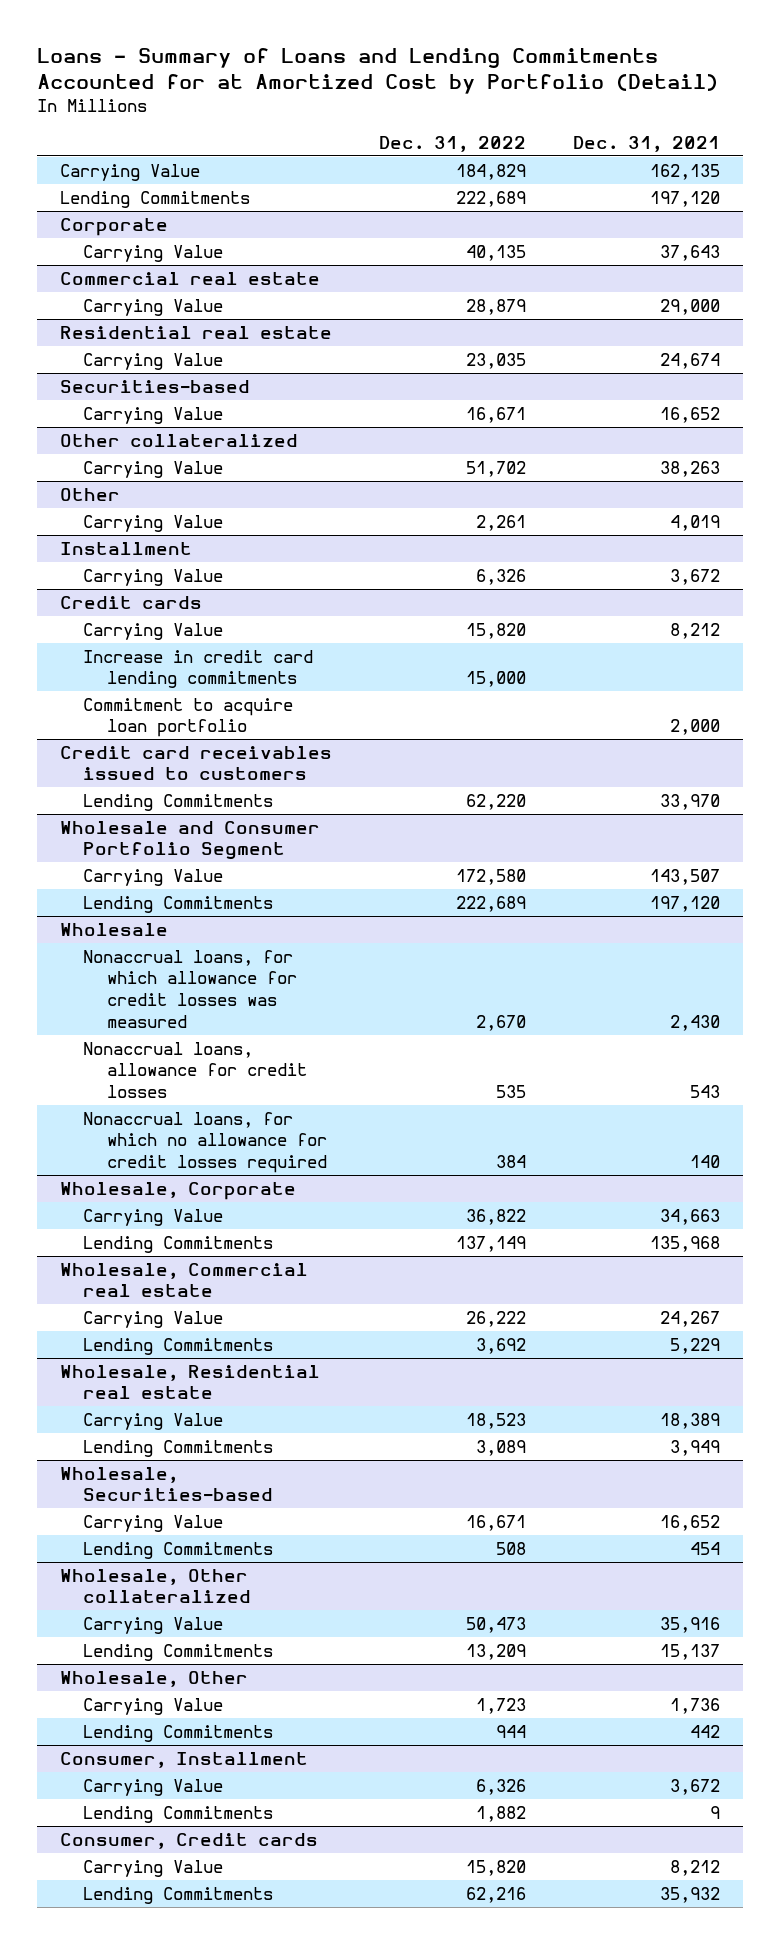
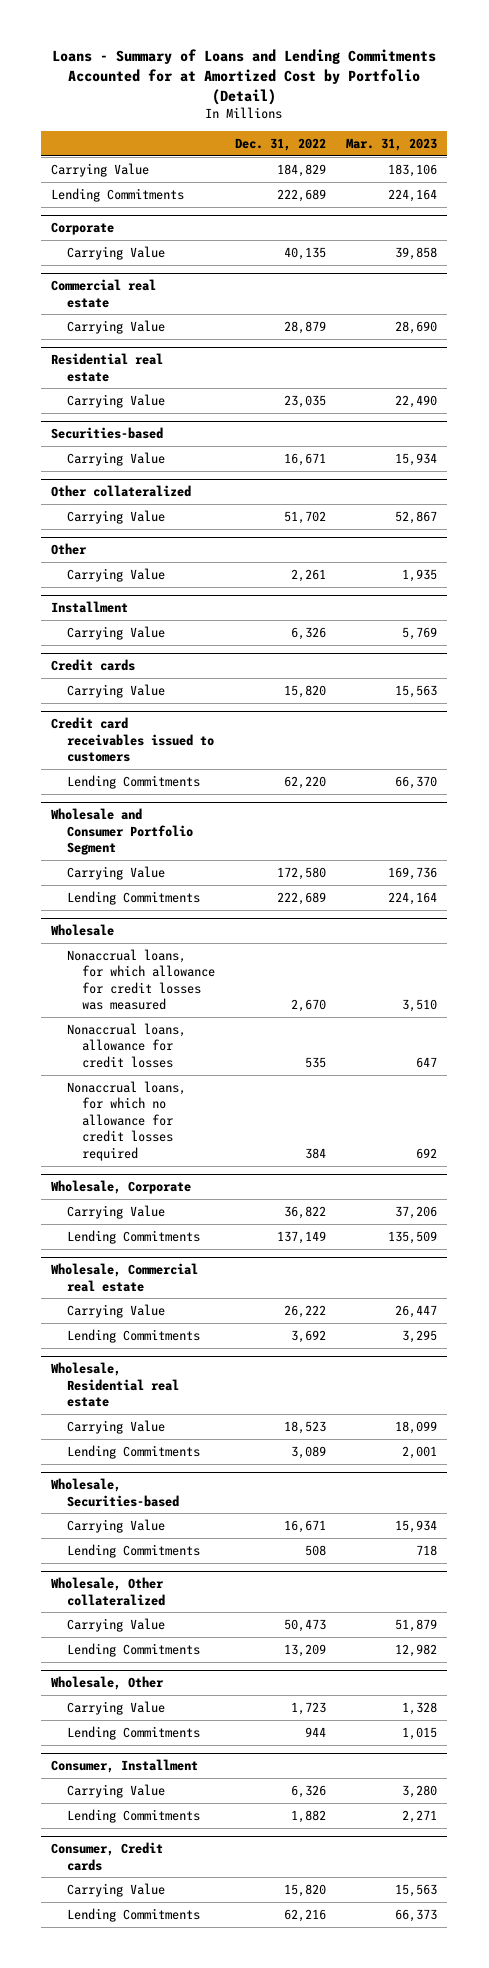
- | Dec. 31, 2022 | Dec. 31, 2021
+ | Dec. 31, 2022 | Mar. 31, 2023
@ Credit cards
- Increase in credit card lending commitments | 15,000 |
- Commitment to acquire loan portfolio | | 2,000

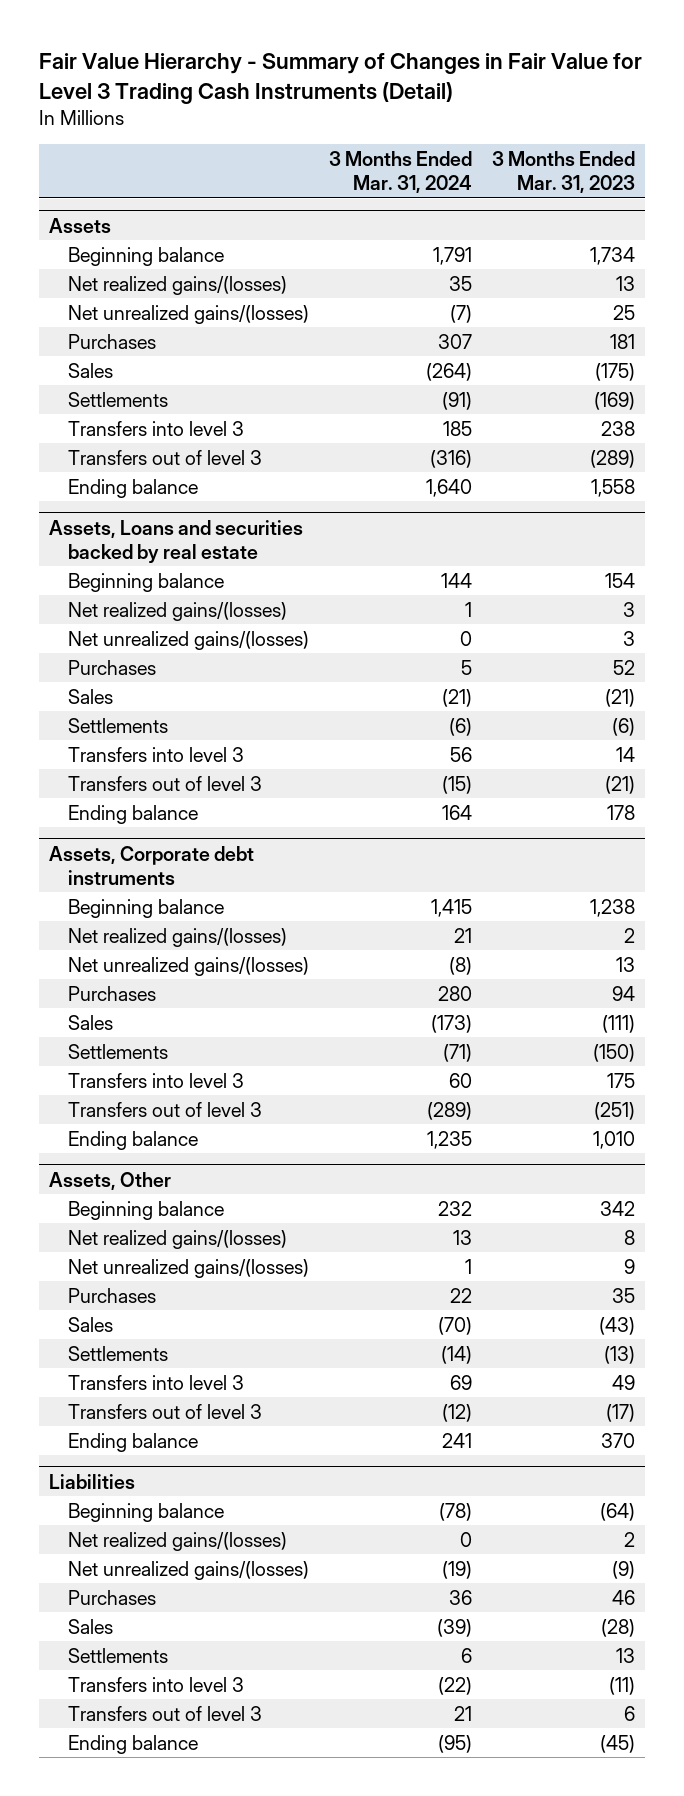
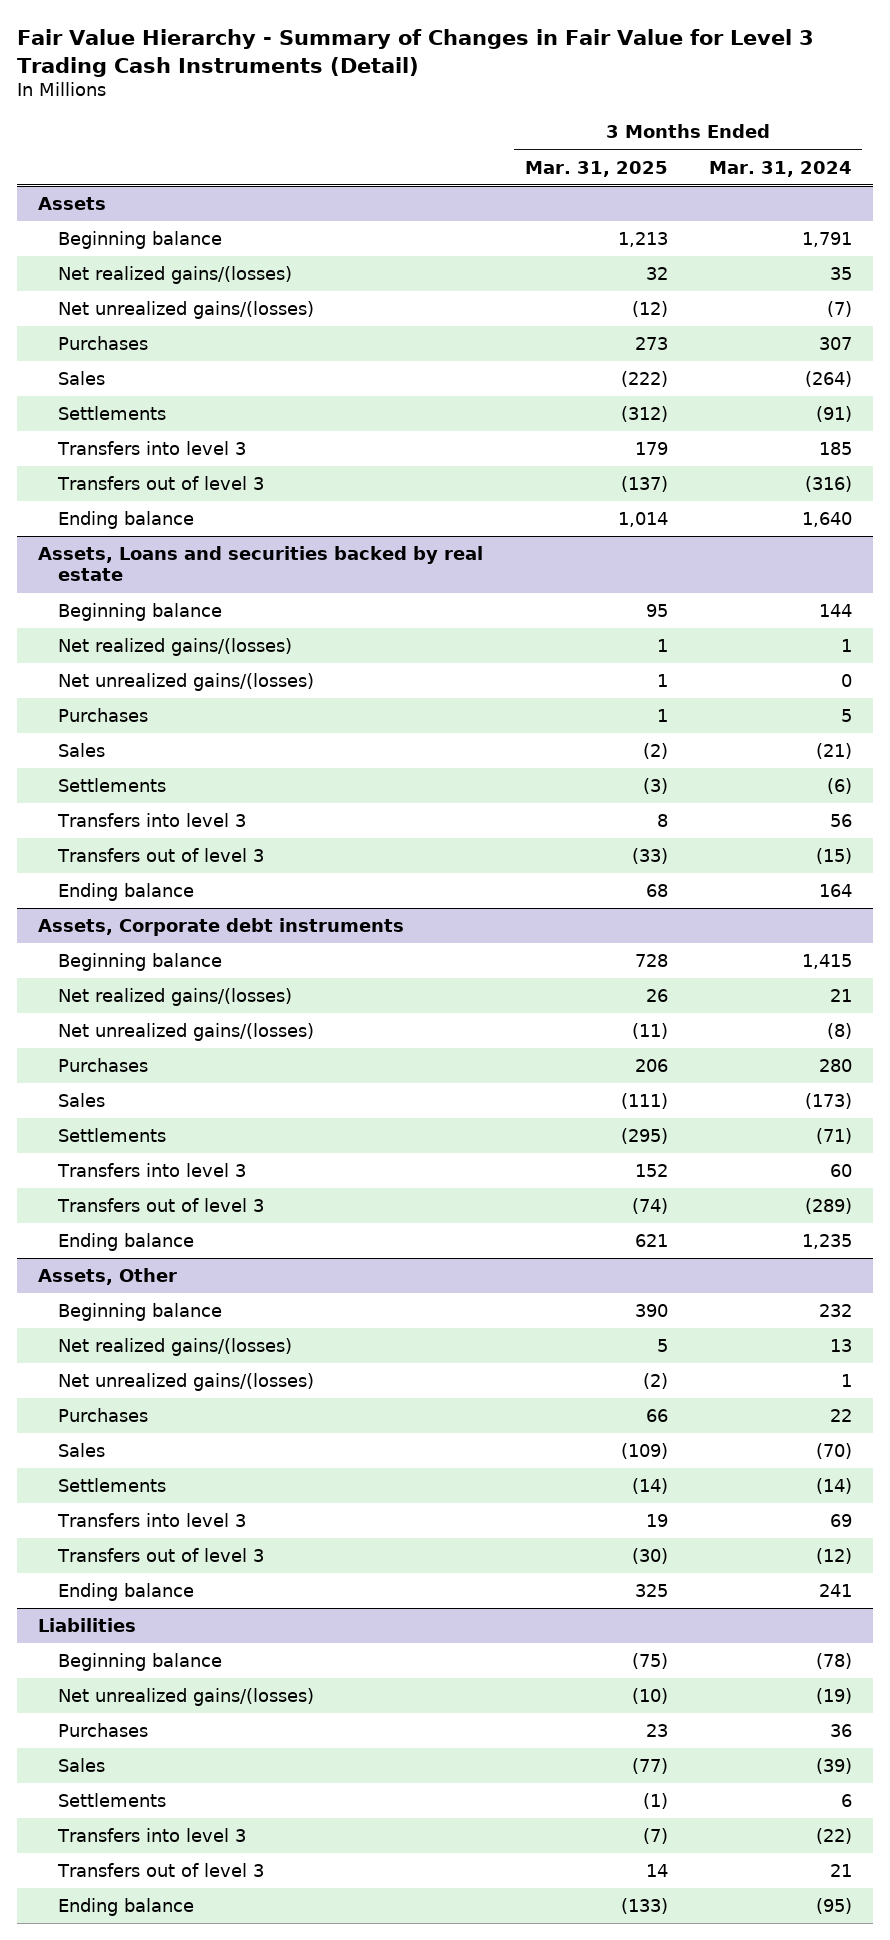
- | 3 Months Ended Mar. 31, 2024 | 3 Months Ended Mar. 31, 2023
+ | 3 Months Ended Mar. 31, 2025 | 3 Months Ended Mar. 31, 2024
@ Liabilities
- Net realized gains/(losses) | 0 | 2

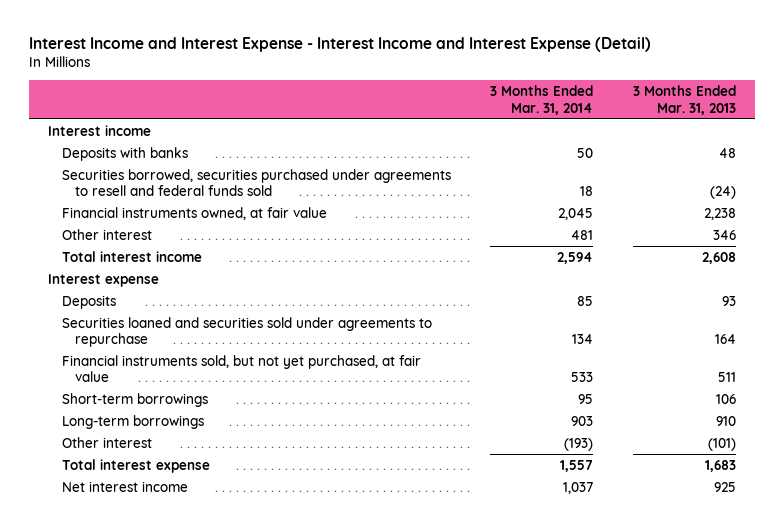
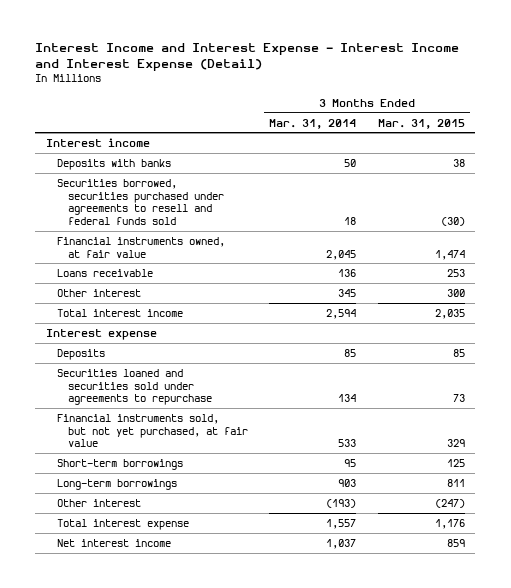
- | 3 Months Ended Mar. 31, 2014 | 3 Months Ended Mar. 31, 2013
+ | 3 Months Ended Mar. 31, 2014 | 3 Months Ended Mar. 31, 2015
- Other interest | 481 | 346
+ Loans receivable | 136 | 253
+ Other interest | 345 | 300

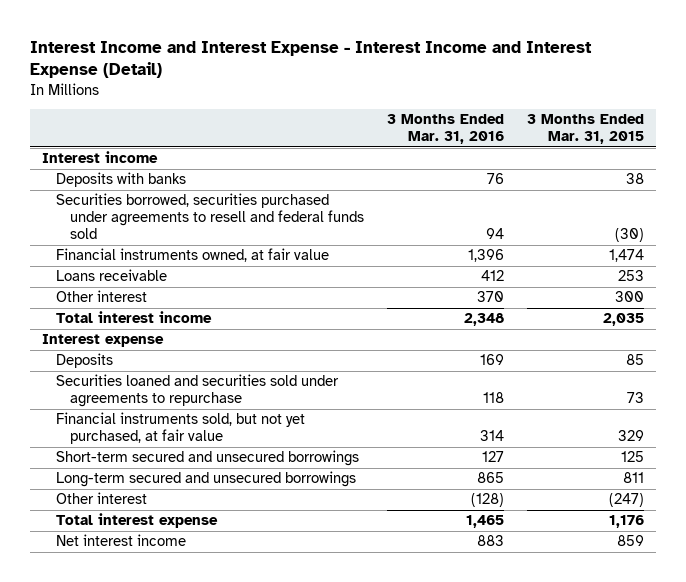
- | 3 Months Ended Mar. 31, 2014 | 3 Months Ended Mar. 31, 2015
+ | 3 Months Ended Mar. 31, 2016 | 3 Months Ended Mar. 31, 2015
- Short-term borrowings | 95 | 125
- Long-term borrowings | 903 | 811
+ Short-term secured and unsecured borrowings | 127 | 125
+ Long-term secured and unsecured borrowings | 865 | 811

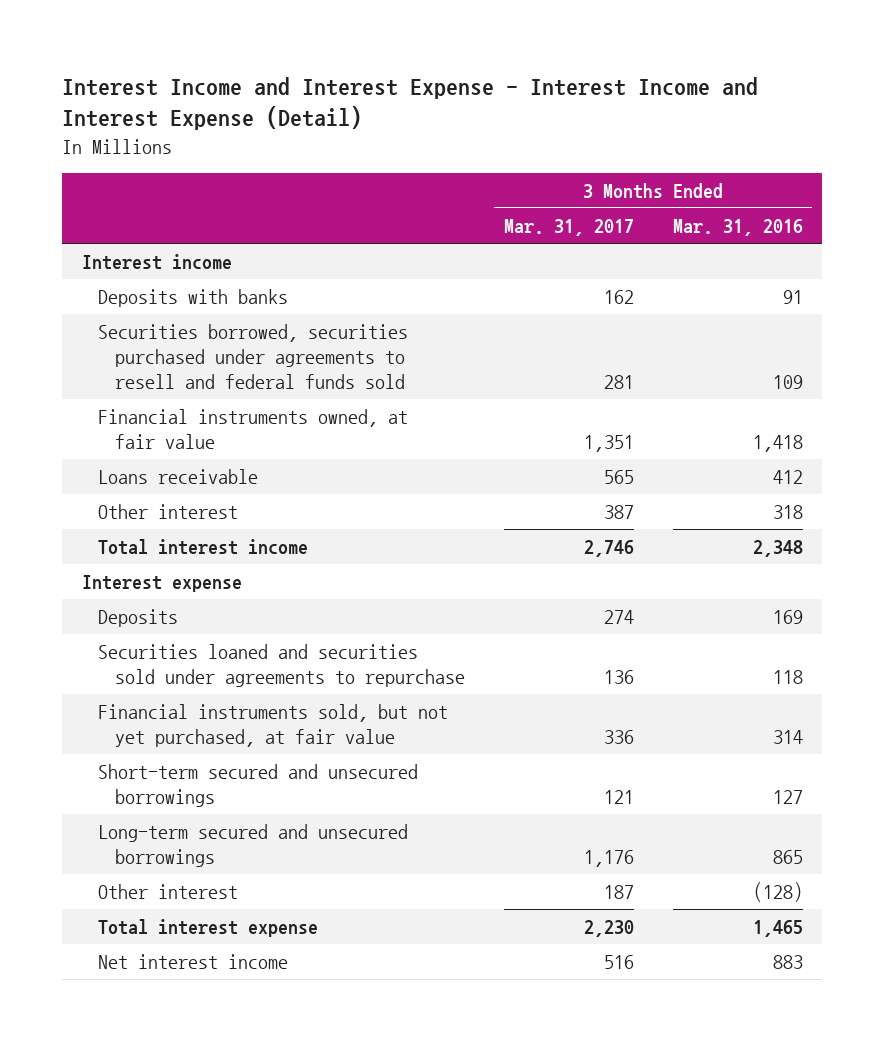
- | 3 Months Ended Mar. 31, 2016 | 3 Months Ended Mar. 31, 2015
+ | 3 Months Ended Mar. 31, 2017 | 3 Months Ended Mar. 31, 2016
- Deposits with banks | 76 | 38
- Securities borrowed, securities purchased under agreements to resell and federal funds sold | 94 | (30)
- Financial instruments owned, at fair value | 1,396 | 1,474
+ Deposits with banks | 162 | 91
+ Securities borrowed, securities purchased under agreements to resell and federal funds sold | 281 | 109
+ Financial instruments owned, at fair value | 1,351 | 1,418
- Other interest | 370 | 300
+ Other interest | 387 | 318

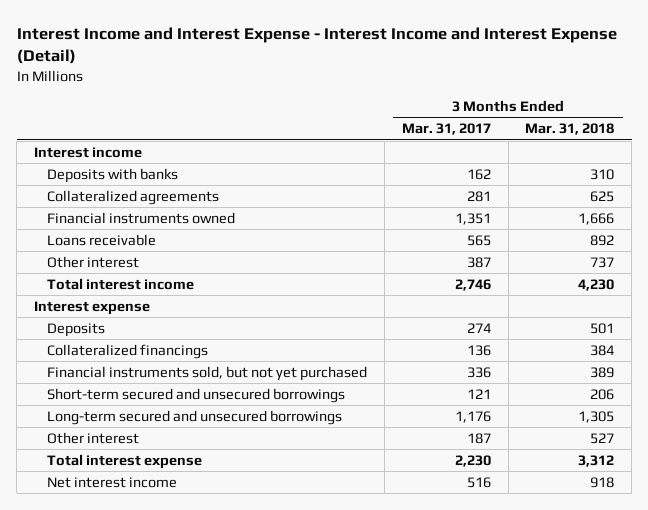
- | 3 Months Ended Mar. 31, 2017 | 3 Months Ended Mar. 31, 2016
+ | 3 Months Ended Mar. 31, 2017 | 3 Months Ended Mar. 31, 2018
- Securities borrowed, securities purchased under agreements to resell and federal funds sold | 281 | 109
- Financial instruments owned, at fair value | 1,351 | 1,418
+ Collateralized agreements | 281 | 625
+ Financial instruments owned | 1,351 | 1,666
- Securities loaned and securities sold under agreements to repurchase | 136 | 118
- Financial instruments sold, but not yet purchased, at fair value | 336 | 314
+ Collateralized financings | 136 | 384
+ Financial instruments sold, but not yet purchased | 336 | 389

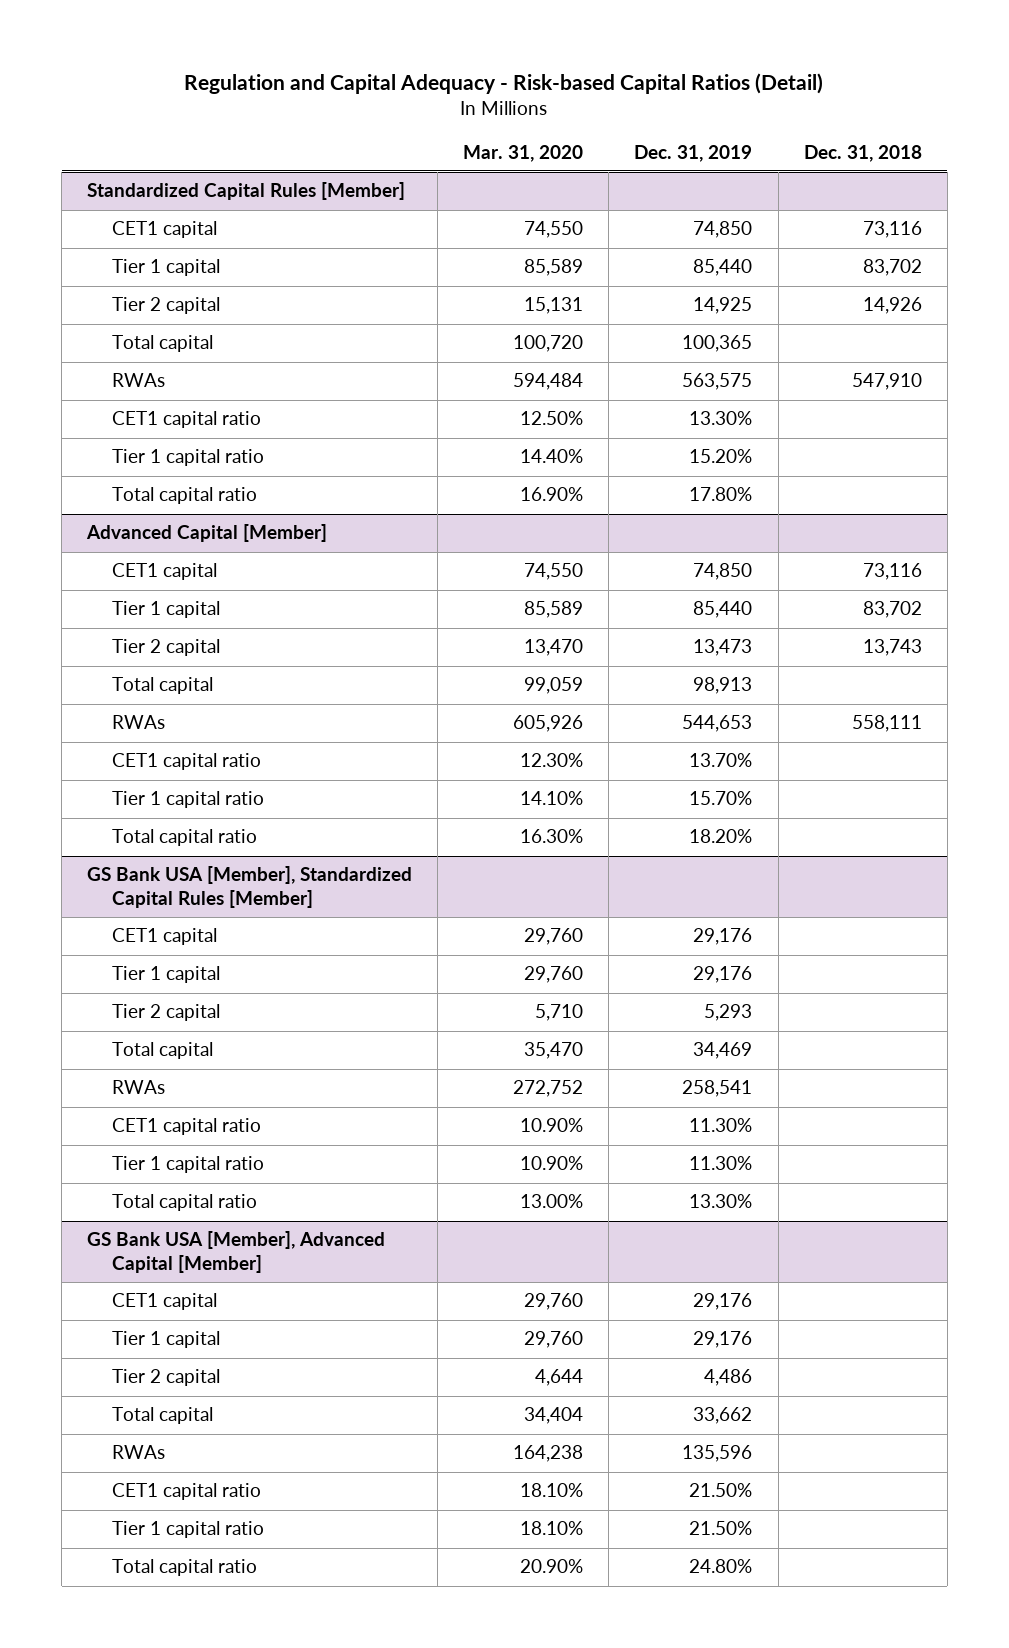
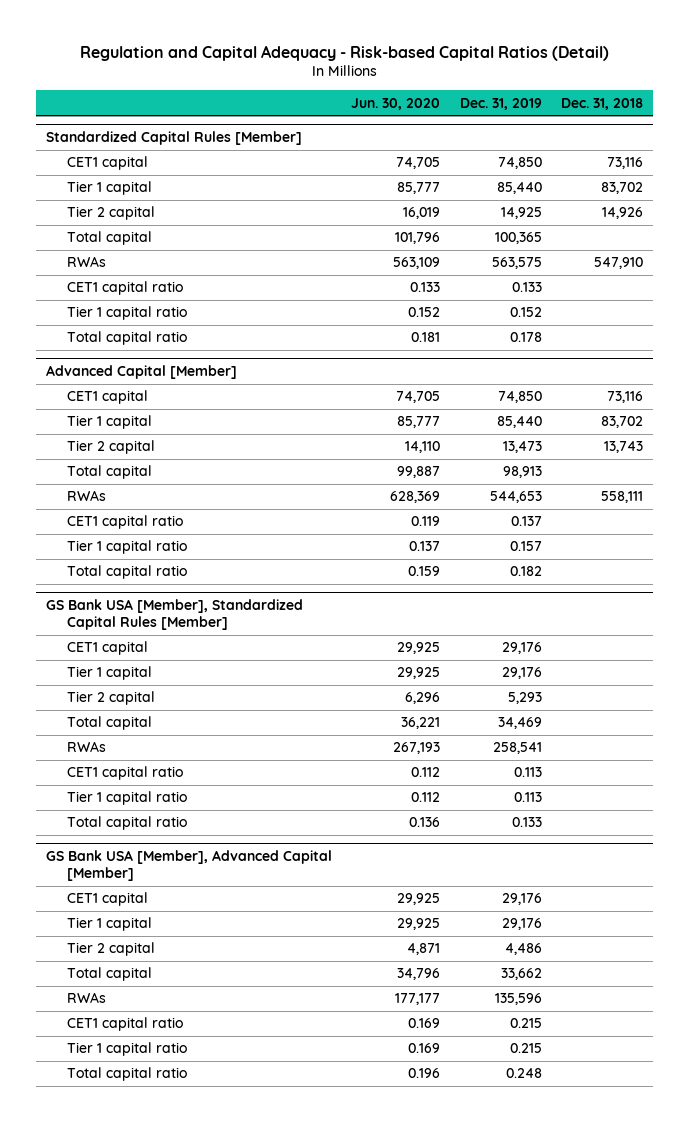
- | Mar. 31, 2020 | Dec. 31, 2019 | Dec. 31, 2018
+ | Jun. 30, 2020 | Dec. 31, 2019 | Dec. 31, 2018
@ Standardized Capital Rules [Member]
- CET1 capital ratio | 12.50% | 13.30% |
- Tier 1 capital ratio | 14.40% | 15.20% |
- Total capital ratio | 16.90% | 17.80% |
+ CET1 capital ratio | 0.133 | 0.133 |
+ Tier 1 capital ratio | 0.152 | 0.152 |
+ Total capital ratio | 0.181 | 0.178 |
@ Advanced Capital [Member]
- CET1 capital ratio | 12.30% | 13.70% |
- Tier 1 capital ratio | 14.10% | 15.70% |
- Total capital ratio | 16.30% | 18.20% |
+ CET1 capital ratio | 0.119 | 0.137 |
+ Tier 1 capital ratio | 0.137 | 0.157 |
+ Total capital ratio | 0.159 | 0.182 |
@ GS Bank USA [Member], Standardized Capital Rules [Member]
- CET1 capital ratio | 10.90% | 11.30% |
- Tier 1 capital ratio | 10.90% | 11.30% |
- Total capital ratio | 13.00% | 13.30% |
+ CET1 capital ratio | 0.112 | 0.113 |
+ Tier 1 capital ratio | 0.112 | 0.113 |
+ Total capital ratio | 0.136 | 0.133 |
@ GS Bank USA [Member], Advanced Capital [Member]
- CET1 capital ratio | 18.10% | 21.50% |
- Tier 1 capital ratio | 18.10% | 21.50% |
- Total capital ratio | 20.90% | 24.80% |
+ CET1 capital ratio | 0.169 | 0.215 |
+ Tier 1 capital ratio | 0.169 | 0.215 |
+ Total capital ratio | 0.196 | 0.248 |

